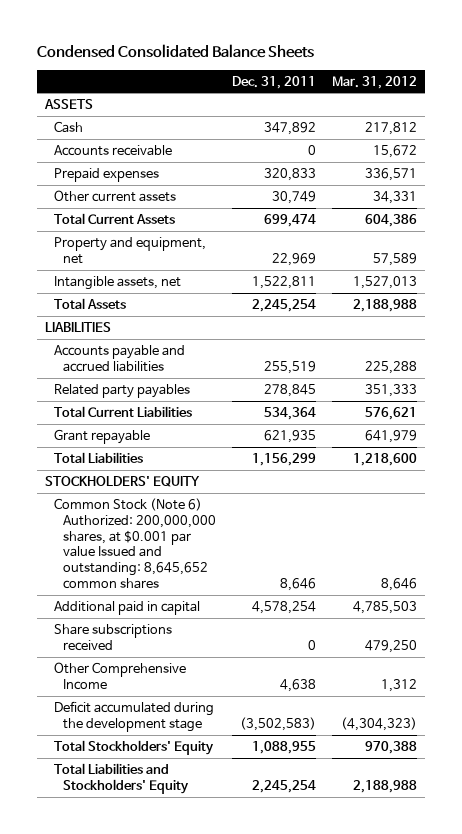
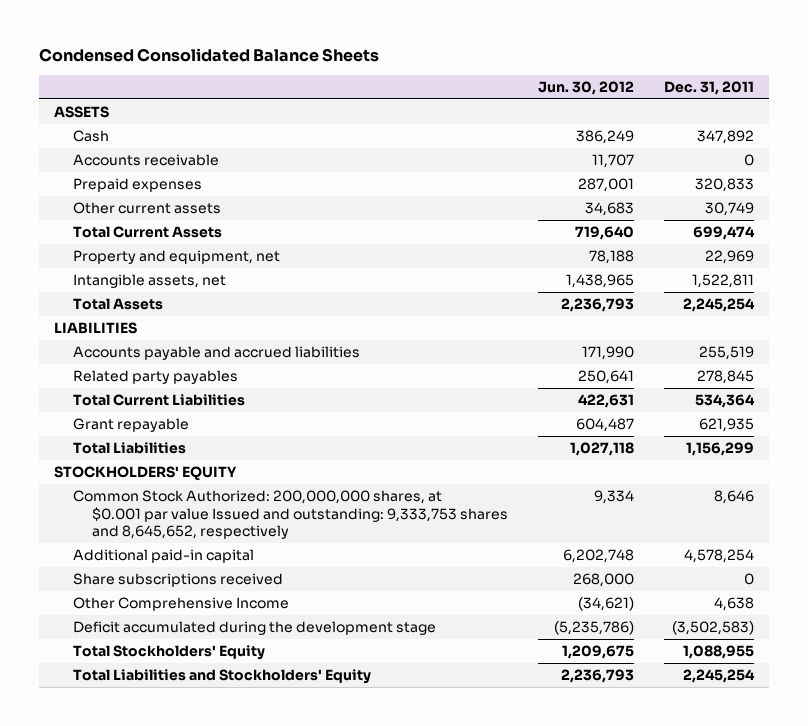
- | Dec. 31, 2011 | Mar. 31, 2012
+ | Jun. 30, 2012 | Dec. 31, 2011
- Common Stock (Note 6) Authorized: 200,000,000 shares, at $0.001 par value Issued and outstanding: 8,645,652 common shares | 8,646 | 8,646
- Additional paid in capital | 4,578,254 | 4,785,503
+ Common Stock Authorized: 200,000,000 shares, at $0.001 par value Issued and outstanding: 9,333,753 shares and 8,645,652, respectively | 9,334 | 8,646
+ Additional paid-in capital | 6,202,748 | 4,578,254

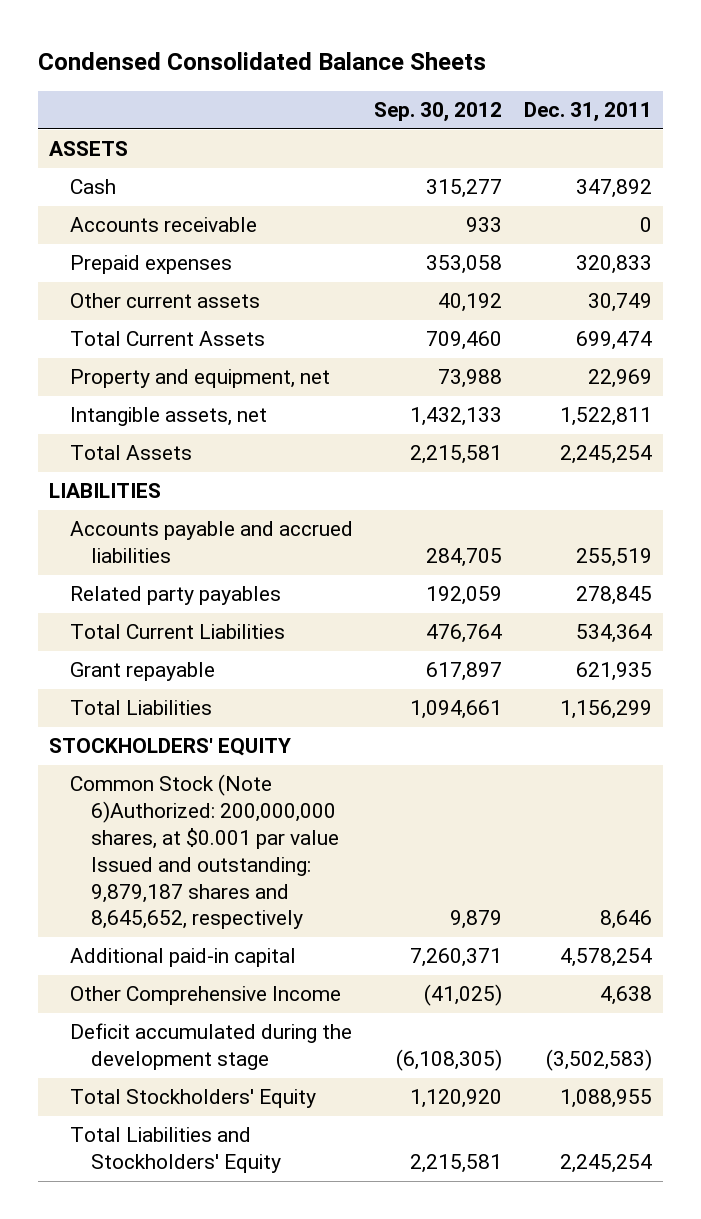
- | Jun. 30, 2012 | Dec. 31, 2011
+ | Sep. 30, 2012 | Dec. 31, 2011
- Common Stock Authorized: 200,000,000 shares, at $0.001 par value Issued and outstanding: 9,333,753 shares and 8,645,652, respectively | 9,334 | 8,646
+ Common Stock (Note 6)Authorized: 200,000,000 shares, at $0.001 par value Issued and outstanding: 9,879,187 shares and 8,645,652, respectively | 9,879 | 8,646
- Share subscriptions received | 268,000 | 0

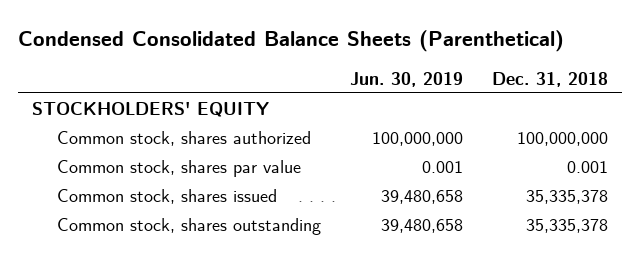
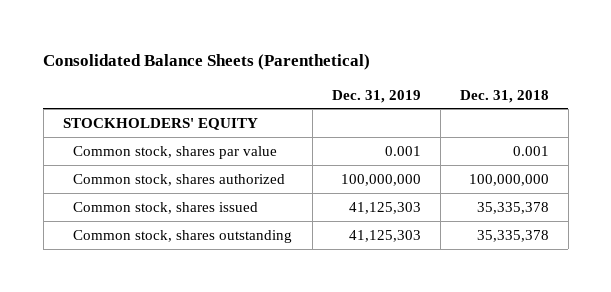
- Condensed Consolidated Balance Sheets (Parenthetical)
+ Consolidated Balance Sheets (Parenthetical)
- | Jun. 30, 2019 | Dec. 31, 2018
+ | Dec. 31, 2019 | Dec. 31, 2018
moved down: Common stock, shares authorized | 100,000,000 | 100,000,000

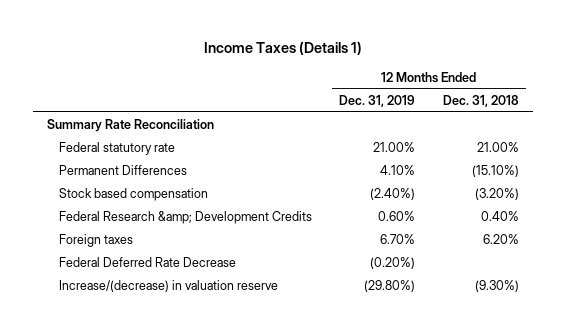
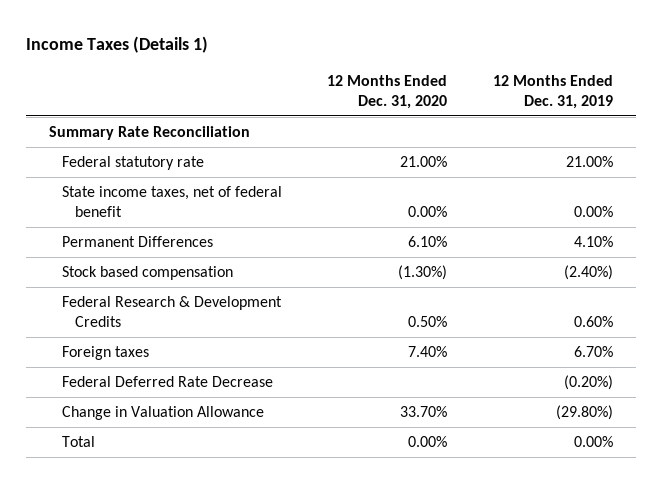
- | 12 Months Ended Dec. 31, 2019 | 12 Months Ended Dec. 31, 2018
+ | 12 Months Ended Dec. 31, 2020 | 12 Months Ended Dec. 31, 2019
+ State income taxes, net of federal benefit | 0.00% | 0.00%
- Federal Research &amp; Development Credits | 0.60% | 0.40%
+ Federal Research & Development Credits | 0.50% | 0.60%
- Increase/(decrease) in valuation reserve | (29.80%) | (9.30%)
+ Change in Valuation Allowance | 33.70% | (29.80%)
+ Total | 0.00% | 0.00%

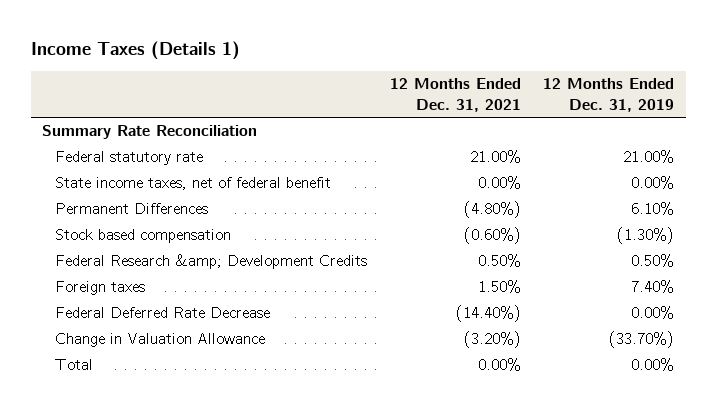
- | 12 Months Ended Dec. 31, 2020 | 12 Months Ended Dec. 31, 2019
+ | 12 Months Ended Dec. 31, 2021 | 12 Months Ended Dec. 31, 2019
- Permanent Differences | 6.10% | 4.10%
- Stock based compensation | (1.30%) | (2.40%)
- Federal Research & Development Credits | 0.50% | 0.60%
- Foreign taxes | 7.40% | 6.70%
- Federal Deferred Rate Decrease | | (0.20%)
- Change in Valuation Allowance | 33.70% | (29.80%)
+ Permanent Differences | (4.80%) | 6.10%
+ Stock based compensation | (0.60%) | (1.30%)
+ Federal Research &amp; Development Credits | 0.50% | 0.50%
+ Foreign taxes | 1.50% | 7.40%
+ Federal Deferred Rate Decrease | (14.40%) | 0.00%
+ Change in Valuation Allowance | (3.20%) | (33.70%)

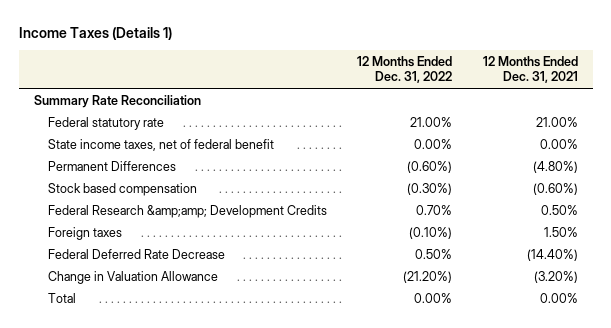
- | 12 Months Ended Dec. 31, 2021 | 12 Months Ended Dec. 31, 2019
+ | 12 Months Ended Dec. 31, 2022 | 12 Months Ended Dec. 31, 2021
- Federal Research &amp; Development Credits | 0.50% | 0.50%
+ Federal Research &amp;amp; Development Credits | 0.70% | 0.50%

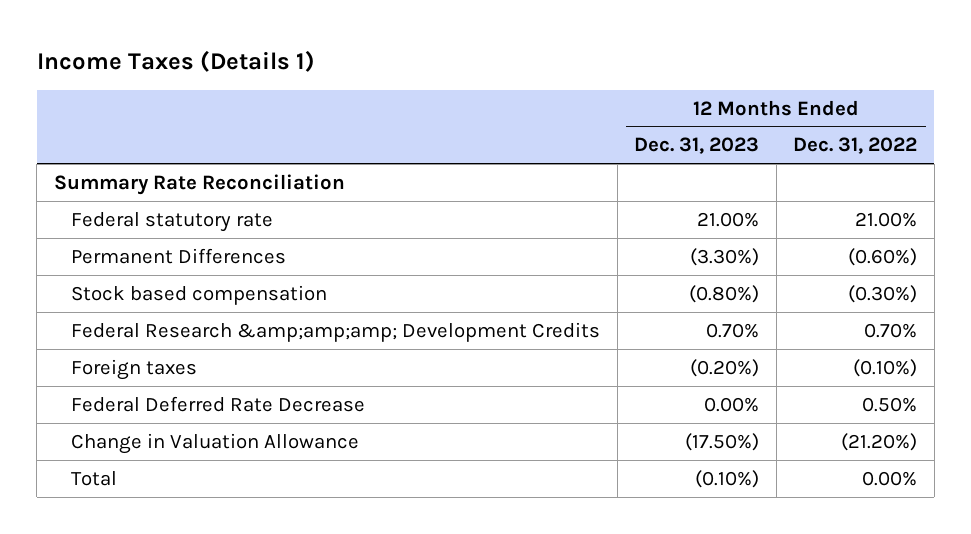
- | 12 Months Ended Dec. 31, 2022 | 12 Months Ended Dec. 31, 2021
+ | 12 Months Ended Dec. 31, 2023 | 12 Months Ended Dec. 31, 2022
- State income taxes, net of federal benefit | 0.00% | 0.00%
- Federal Research &amp;amp; Development Credits | 0.70% | 0.50%
+ Federal Research &amp;amp;amp; Development Credits | 0.70% | 0.70%

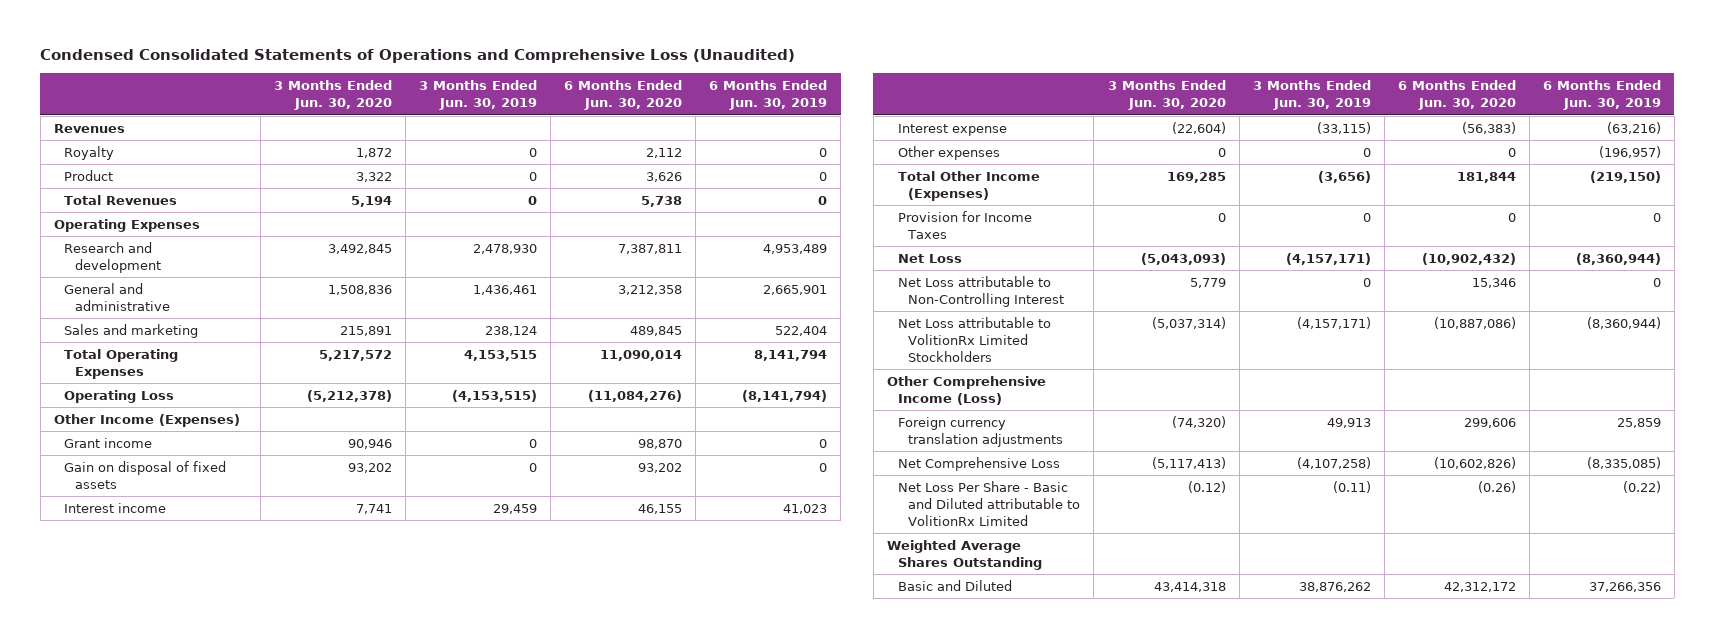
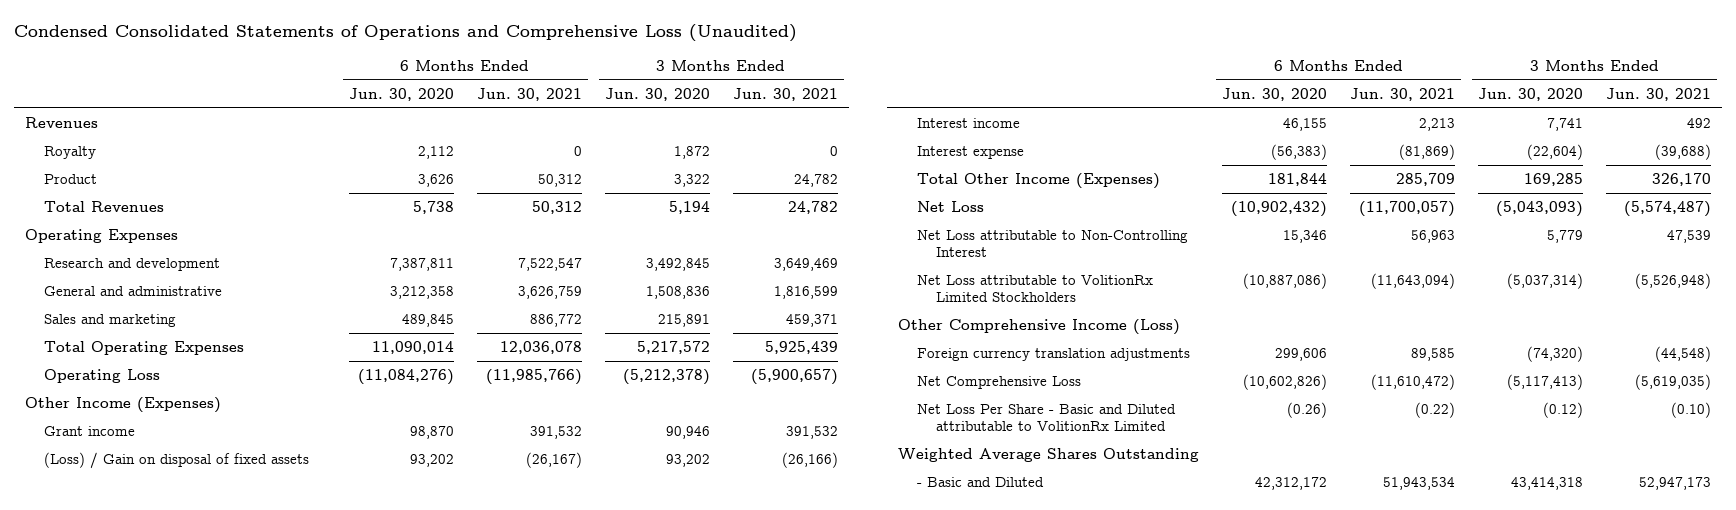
- | 3 Months Ended Jun. 30, 2020 | 3 Months Ended Jun. 30, 2019 | 6 Months Ended Jun. 30, 2020 | 6 Months Ended Jun. 30, 2019
+ | 6 Months Ended Jun. 30, 2020 | 6 Months Ended Jun. 30, 2021 | 3 Months Ended Jun. 30, 2020 | 3 Months Ended Jun. 30, 2021
- Gain on disposal of fixed assets | 93,202 | 0 | 93,202 | 0
+ (Loss) / Gain on disposal of fixed assets | 93,202 | (26,167) | 93,202 | (26,166)
- Other expenses | 0 | 0 | 0 | (196,957)
- Provision for Income Taxes | 0 | 0 | 0 | 0
- Basic and Diluted | 43,414,318 | 38,876,262 | 42,312,172 | 37,266,356
+ - Basic and Diluted | 42,312,172 | 51,943,534 | 43,414,318 | 52,947,173

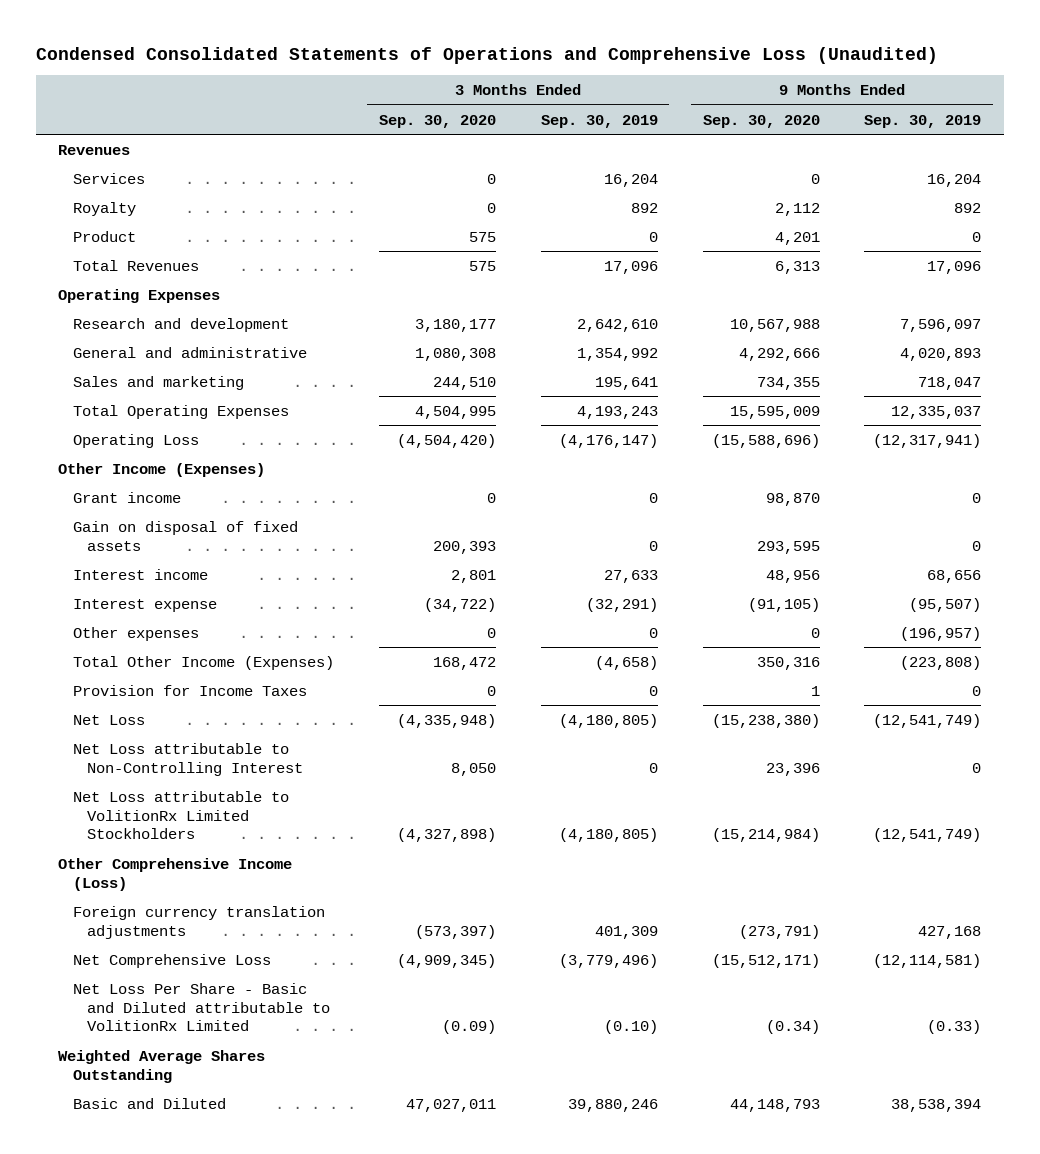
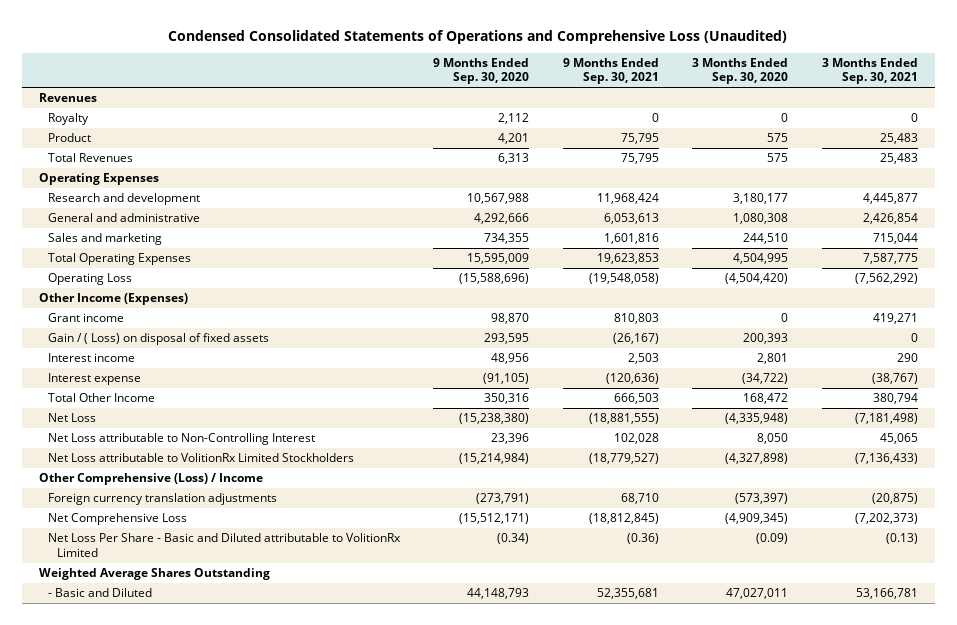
- | 3 Months Ended Sep. 30, 2020 | 3 Months Ended Sep. 30, 2019 | 9 Months Ended Sep. 30, 2020 | 9 Months Ended Sep. 30, 2019
+ | 9 Months Ended Sep. 30, 2020 | 9 Months Ended Sep. 30, 2021 | 3 Months Ended Sep. 30, 2020 | 3 Months Ended Sep. 30, 2021
- Services | 0 | 16,204 | 0 | 16,204
- Gain on disposal of fixed assets | 200,393 | 0 | 293,595 | 0
+ Gain / ( Loss) on disposal of fixed assets | 293,595 | (26,167) | 200,393 | 0
- Other expenses | 0 | 0 | 0 | (196,957)
- Total Other Income (Expenses) | 168,472 | (4,658) | 350,316 | (223,808)
- Provision for Income Taxes | 0 | 0 | 1 | 0
+ Total Other Income | 350,316 | 666,503 | 168,472 | 380,794
- Other Comprehensive Income (Loss)
+ Other Comprehensive (Loss) / Income
- Basic and Diluted | 47,027,011 | 39,880,246 | 44,148,793 | 38,538,394
+ - Basic and Diluted | 44,148,793 | 52,355,681 | 47,027,011 | 53,166,781

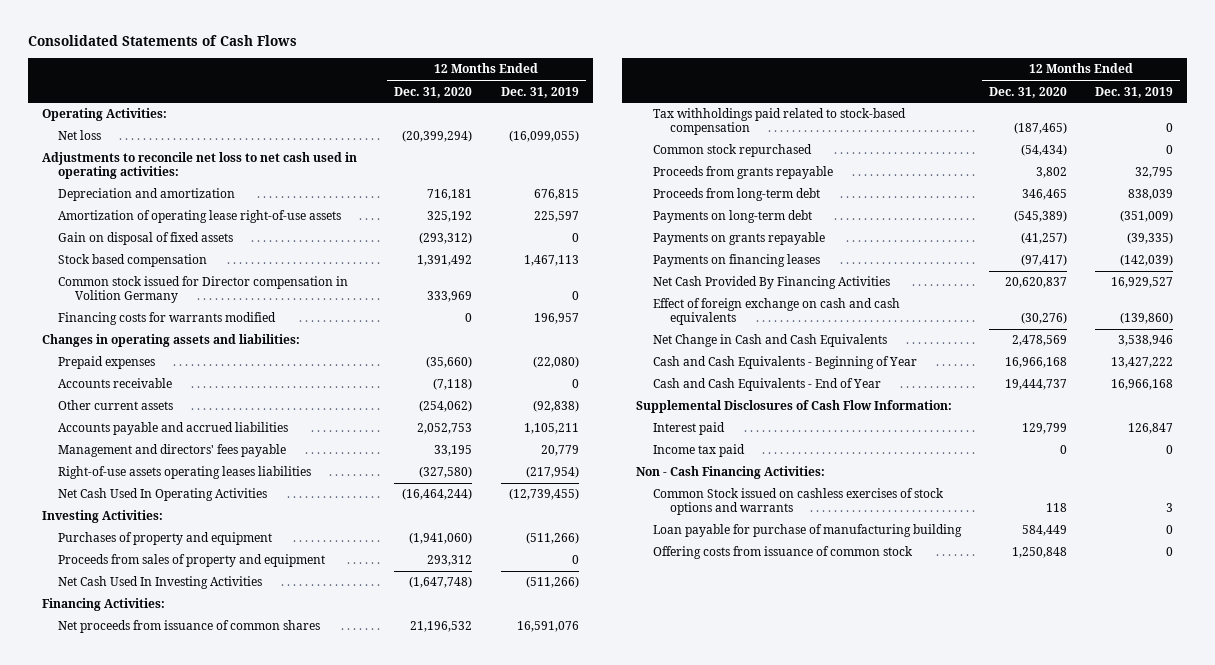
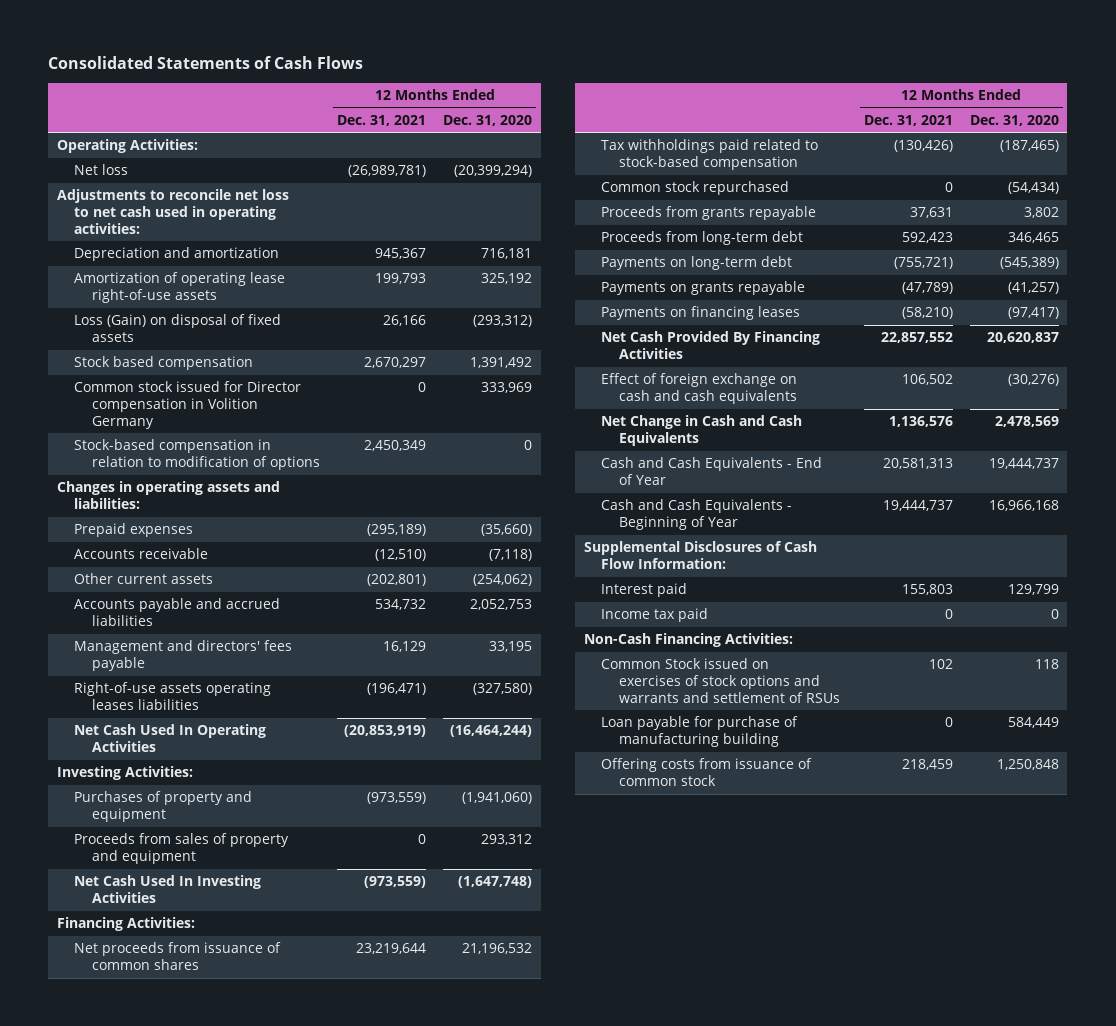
- | 12 Months Ended Dec. 31, 2020 | 12 Months Ended Dec. 31, 2019
+ | 12 Months Ended Dec. 31, 2021 | 12 Months Ended Dec. 31, 2020
- Gain on disposal of fixed assets | (293,312) | 0
+ Loss (Gain) on disposal of fixed assets | 26,166 | (293,312)
- Financing costs for warrants modified | 0 | 196,957
+ Stock-based compensation in relation to modification of options | 2,450,349 | 0
moved down: Cash and Cash Equivalents - Beginning of Year | 19,444,737 | 16,966,168
- Non - Cash Financing Activities:
- Common Stock issued on cashless exercises of stock options and warrants | 118 | 3
+ Non-Cash Financing Activities:
+ Common Stock issued on exercises of stock options and warrants and settlement of RSUs | 102 | 118

